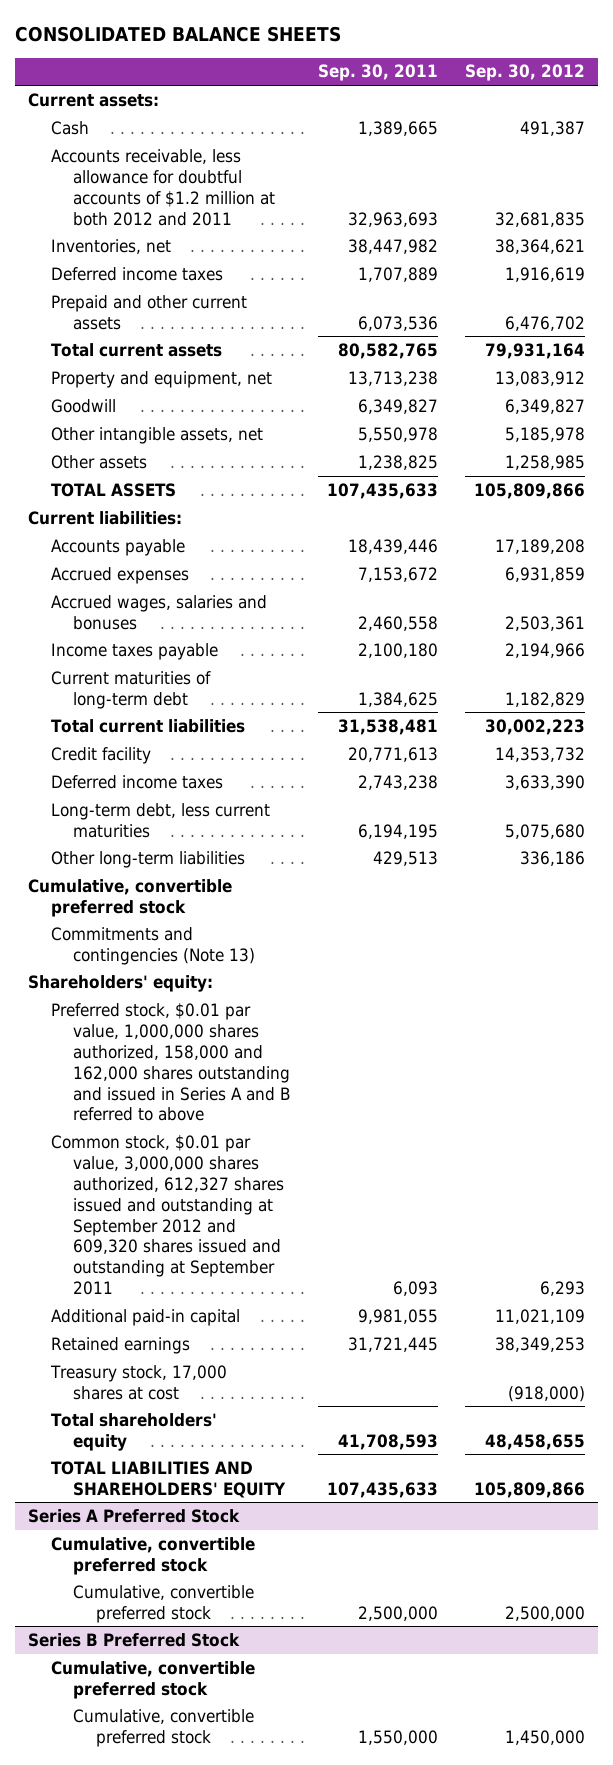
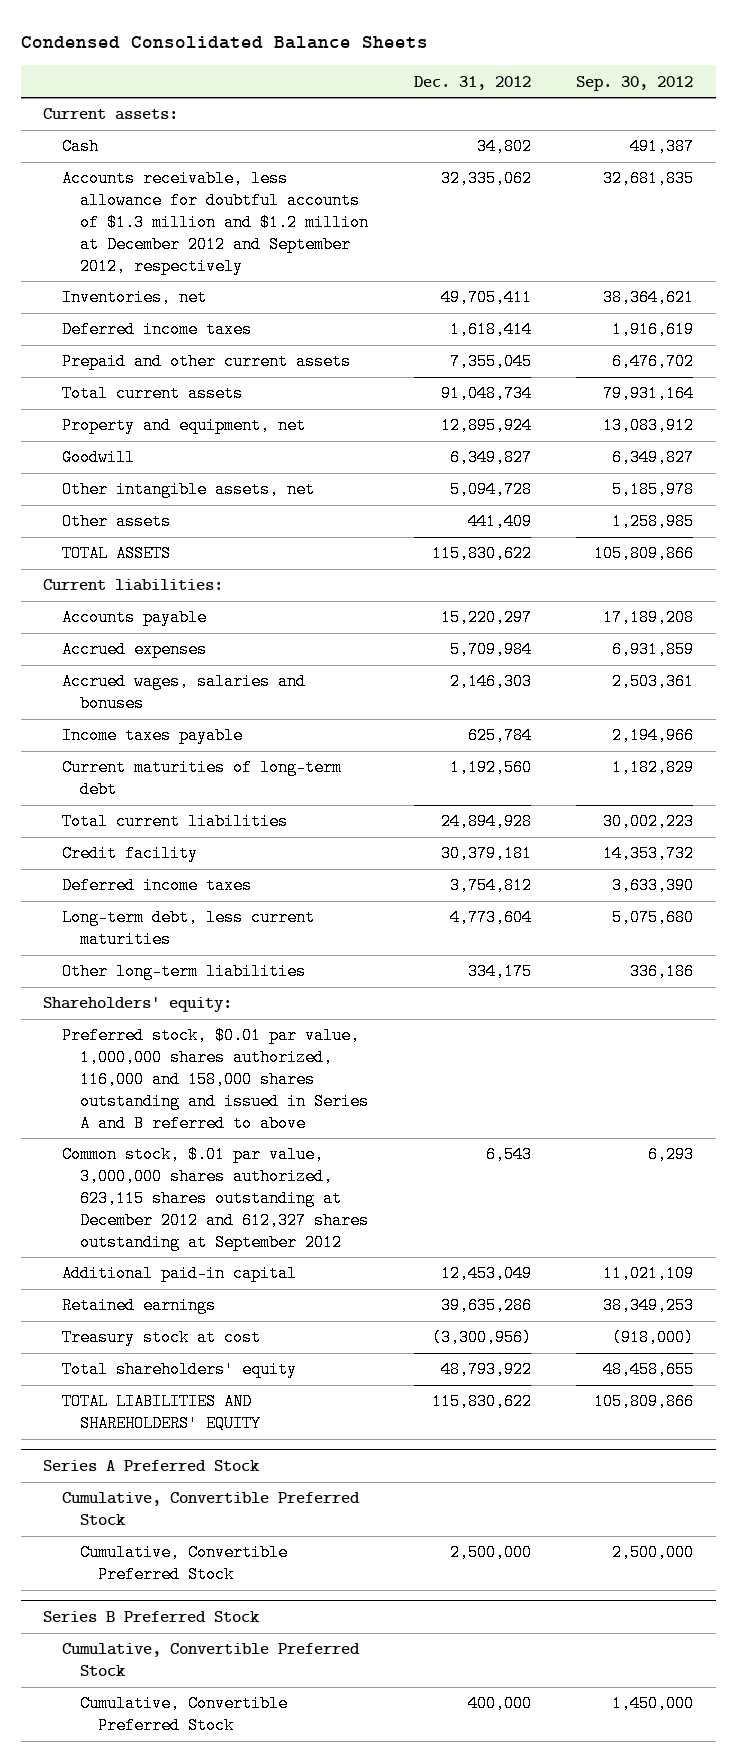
- CONSOLIDATED BALANCE SHEETS
+ Condensed Consolidated Balance Sheets
- | Sep. 30, 2011 | Sep. 30, 2012
+ | Dec. 31, 2012 | Sep. 30, 2012
- Accounts receivable, less allowance for doubtful accounts of $1.2 million at both 2012 and 2011 | 32,963,693 | 32,681,835
+ Accounts receivable, less allowance for doubtful accounts of $1.3 million and $1.2 million at December 2012 and September 2012, respectively | 32,335,062 | 32,681,835
- Cumulative, convertible preferred stock
- Commitments and contingencies (Note 13)
- Preferred stock, $0.01 par value, 1,000,000 shares authorized, 158,000 and 162,000 shares outstanding and issued in Series A and B referred to above
- Common stock, $0.01 par value, 3,000,000 shares authorized, 612,327 shares issued and outstanding at September 2012 and 609,320 shares issued and outstanding at September 2011 | 6,093 | 6,293
+ Preferred stock, $0.01 par value, 1,000,000 shares authorized, 116,000 and 158,000 shares outstanding and issued in Series A and B referred to above
+ Common stock, $.01 par value, 3,000,000 shares authorized, 623,115 shares outstanding at December 2012 and 612,327 shares outstanding at September 2012 | 6,543 | 6,293
- Treasury stock, 17,000 shares at cost | | (918,000)
+ Treasury stock at cost | (3,300,956) | (918,000)
@ Series A Preferred Stock
- Cumulative, convertible preferred stock
- Cumulative, convertible preferred stock | 2,500,000 | 2,500,000
+ Cumulative, Convertible Preferred Stock
+ Cumulative, Convertible Preferred Stock | 2,500,000 | 2,500,000
@ Series B Preferred Stock
- Cumulative, convertible preferred stock
- Cumulative, convertible preferred stock | 1,550,000 | 1,450,000
+ Cumulative, Convertible Preferred Stock
+ Cumulative, Convertible Preferred Stock | 400,000 | 1,450,000

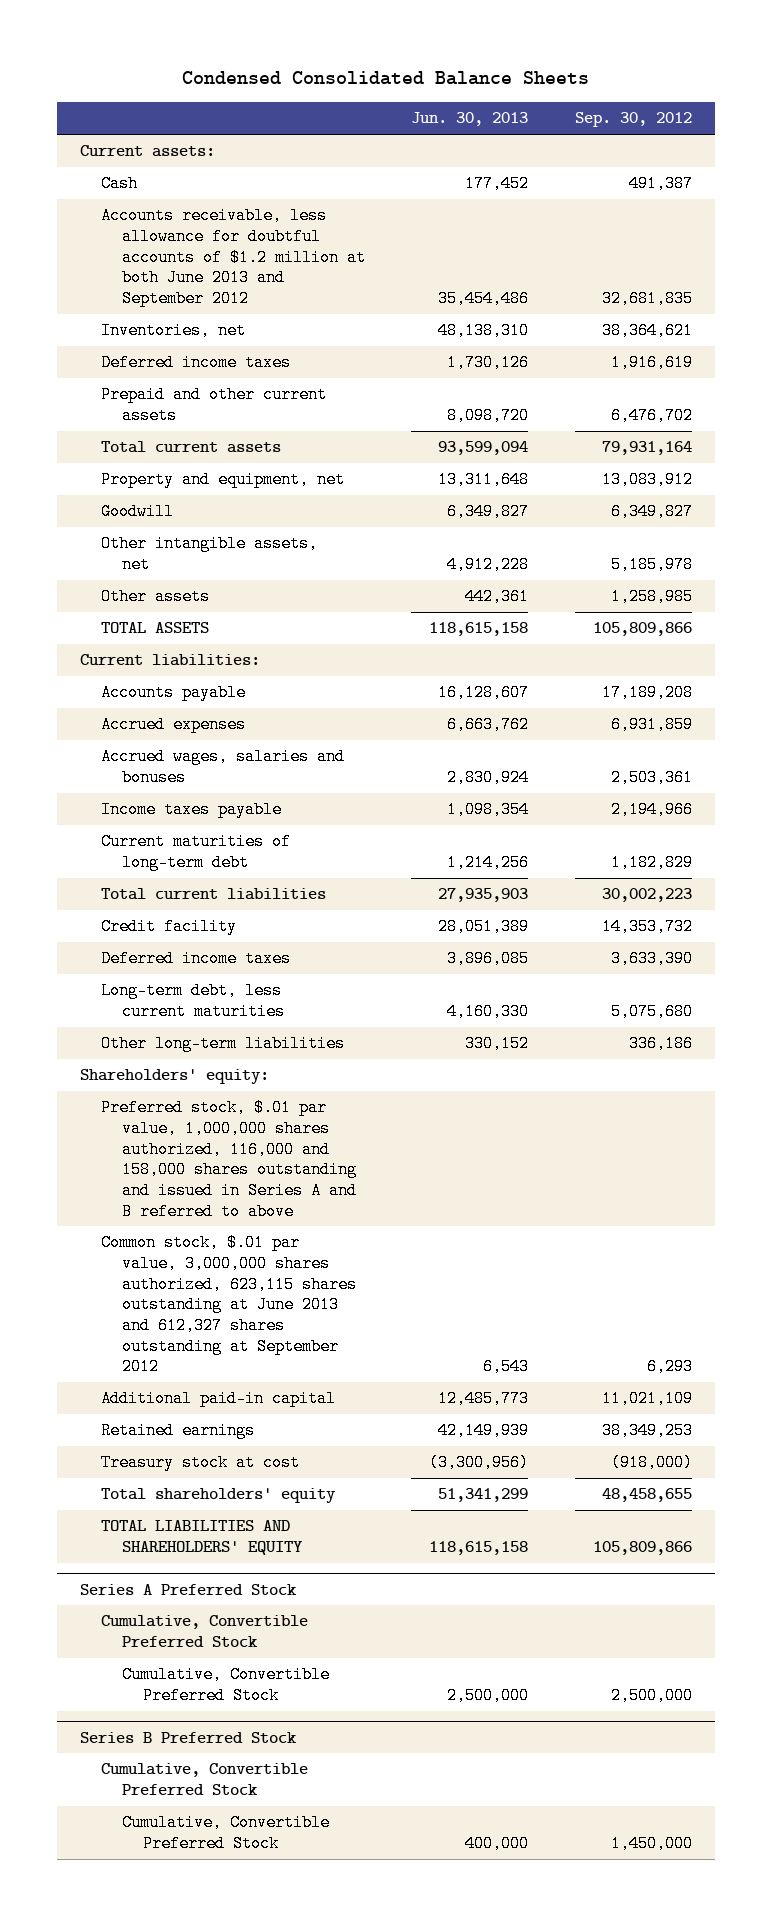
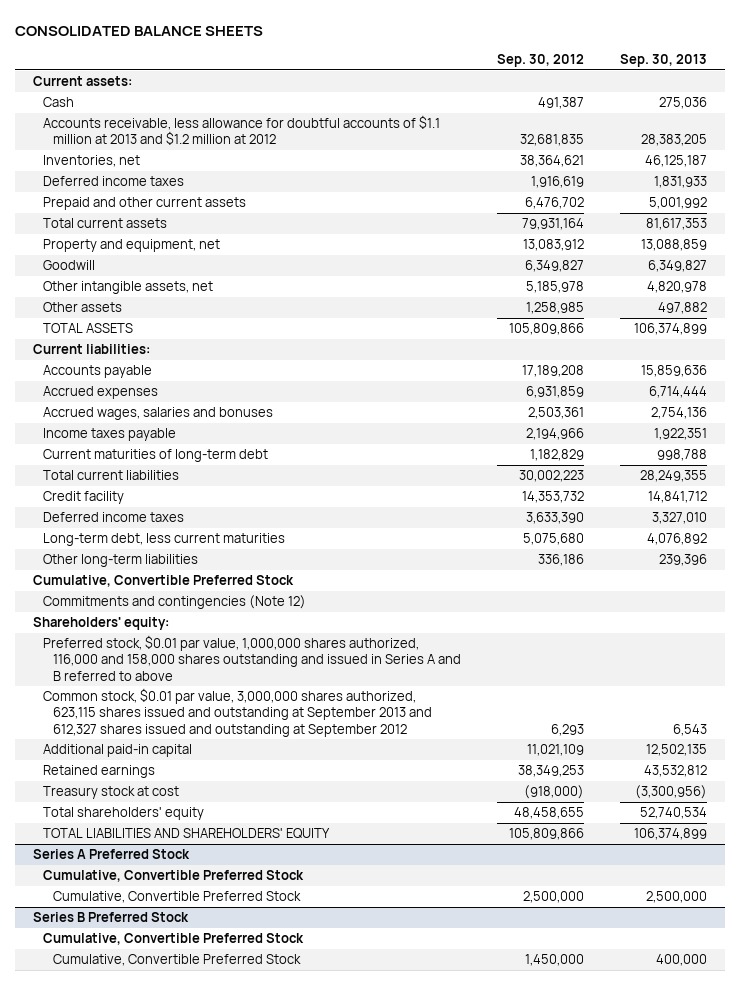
- Condensed Consolidated Balance Sheets
+ CONSOLIDATED BALANCE SHEETS
- | Jun. 30, 2013 | Sep. 30, 2012
+ | Sep. 30, 2012 | Sep. 30, 2013
- Accounts receivable, less allowance for doubtful accounts of $1.2 million at both June 2013 and September 2012 | 35,454,486 | 32,681,835
+ Accounts receivable, less allowance for doubtful accounts of $1.1 million at 2013 and $1.2 million at 2012 | 32,681,835 | 28,383,205
+ Cumulative, Convertible Preferred Stock
+ Commitments and contingencies (Note 12)
- Preferred stock, $.01 par value, 1,000,000 shares authorized, 116,000 and 158,000 shares outstanding and issued in Series A and B referred to above
- Common stock, $.01 par value, 3,000,000 shares authorized, 623,115 shares outstanding at June 2013 and 612,327 shares outstanding at September 2012 | 6,543 | 6,293
+ Preferred stock, $0.01 par value, 1,000,000 shares authorized, 116,000 and 158,000 shares outstanding and issued in Series A and B referred to above
+ Common stock, $0.01 par value, 3,000,000 shares authorized, 623,115 shares issued and outstanding at September 2013 and 612,327 shares issued and outstanding at September 2012 | 6,293 | 6,543

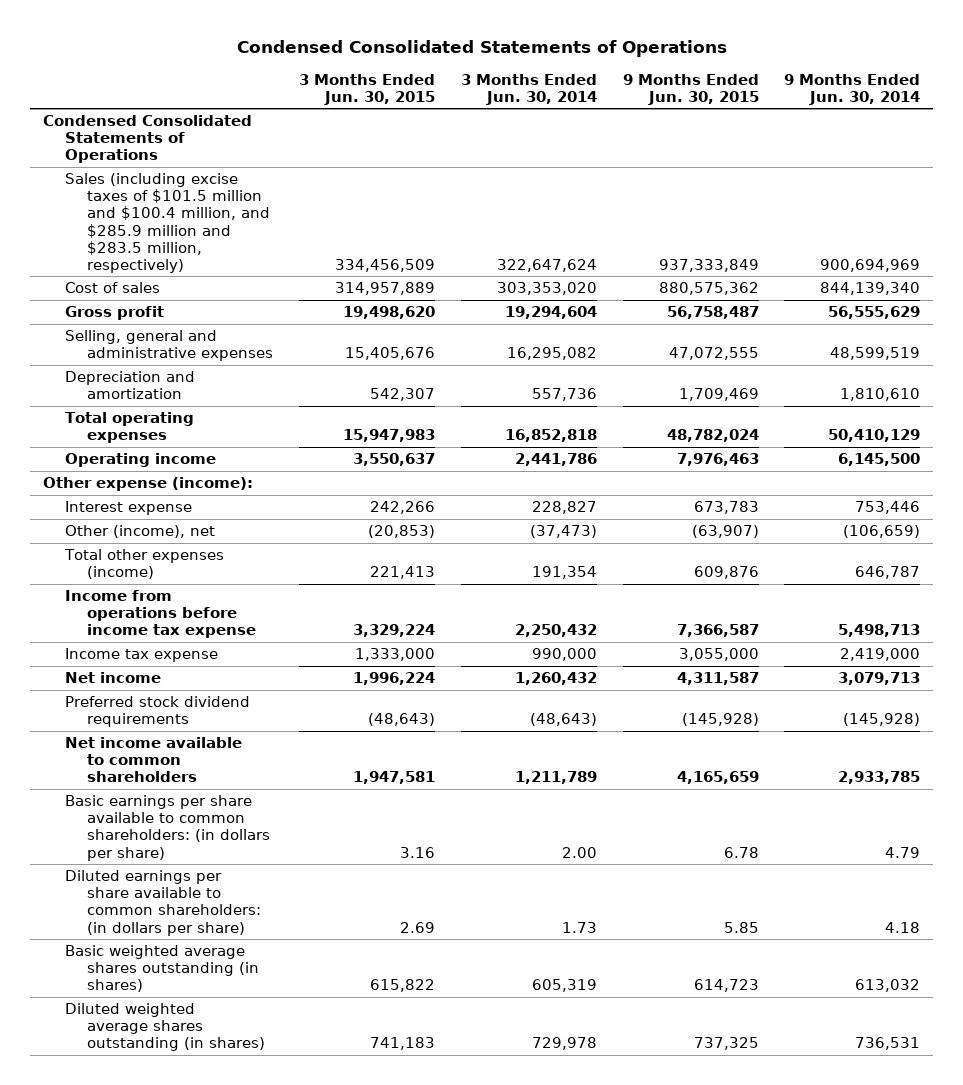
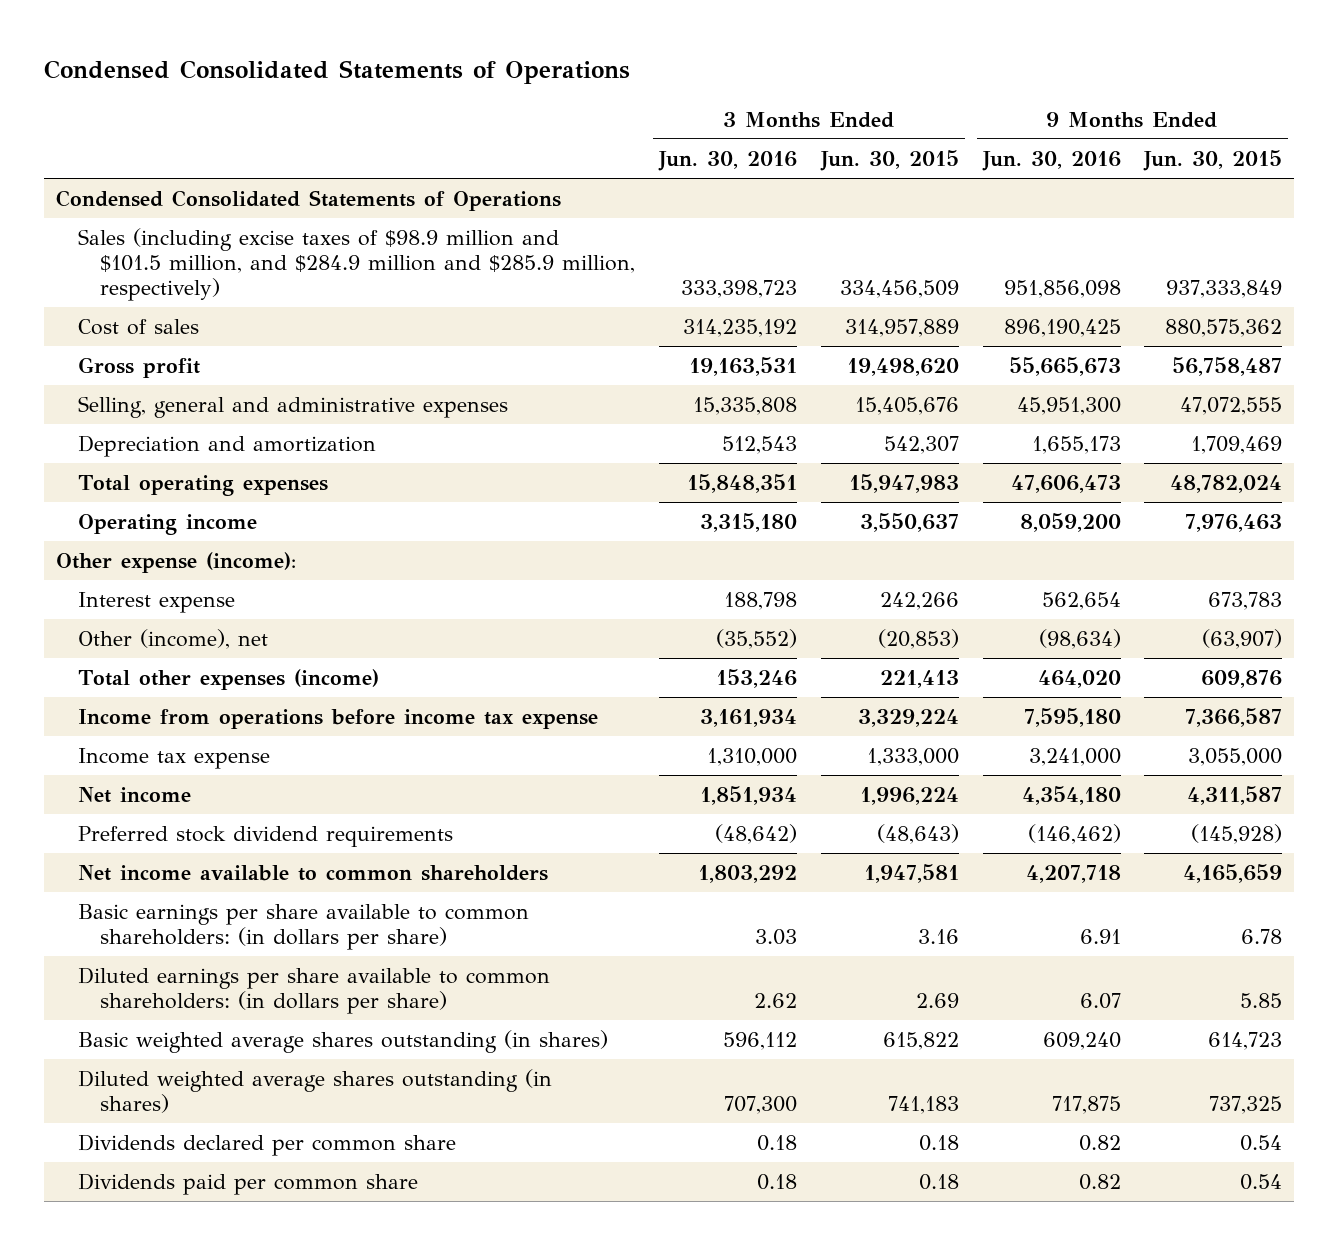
- | 3 Months Ended Jun. 30, 2015 | 3 Months Ended Jun. 30, 2014 | 9 Months Ended Jun. 30, 2015 | 9 Months Ended Jun. 30, 2014
+ | 3 Months Ended Jun. 30, 2016 | 3 Months Ended Jun. 30, 2015 | 9 Months Ended Jun. 30, 2016 | 9 Months Ended Jun. 30, 2015
- Sales (including excise taxes of $101.5 million and $100.4 million, and $285.9 million and $283.5 million, respectively) | 334,456,509 | 322,647,624 | 937,333,849 | 900,694,969
+ Sales (including excise taxes of $98.9 million and $101.5 million, and $284.9 million and $285.9 million, respectively) | 333,398,723 | 334,456,509 | 951,856,098 | 937,333,849
+ Dividends declared per common share | 0.18 | 0.18 | 0.82 | 0.54
+ Dividends paid per common share | 0.18 | 0.18 | 0.82 | 0.54

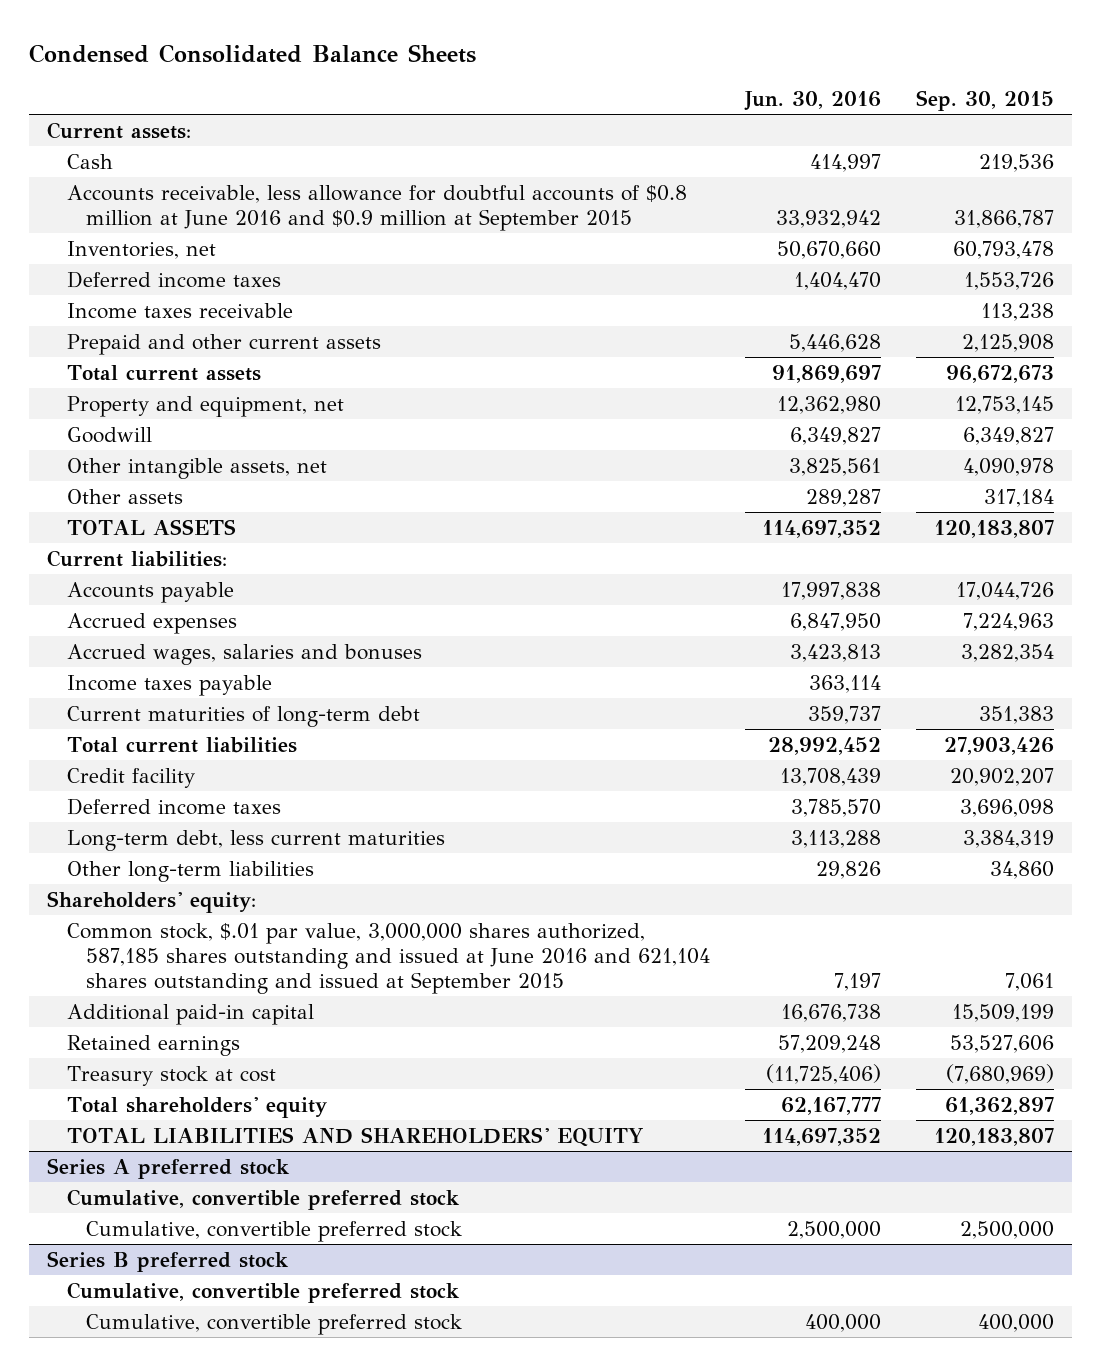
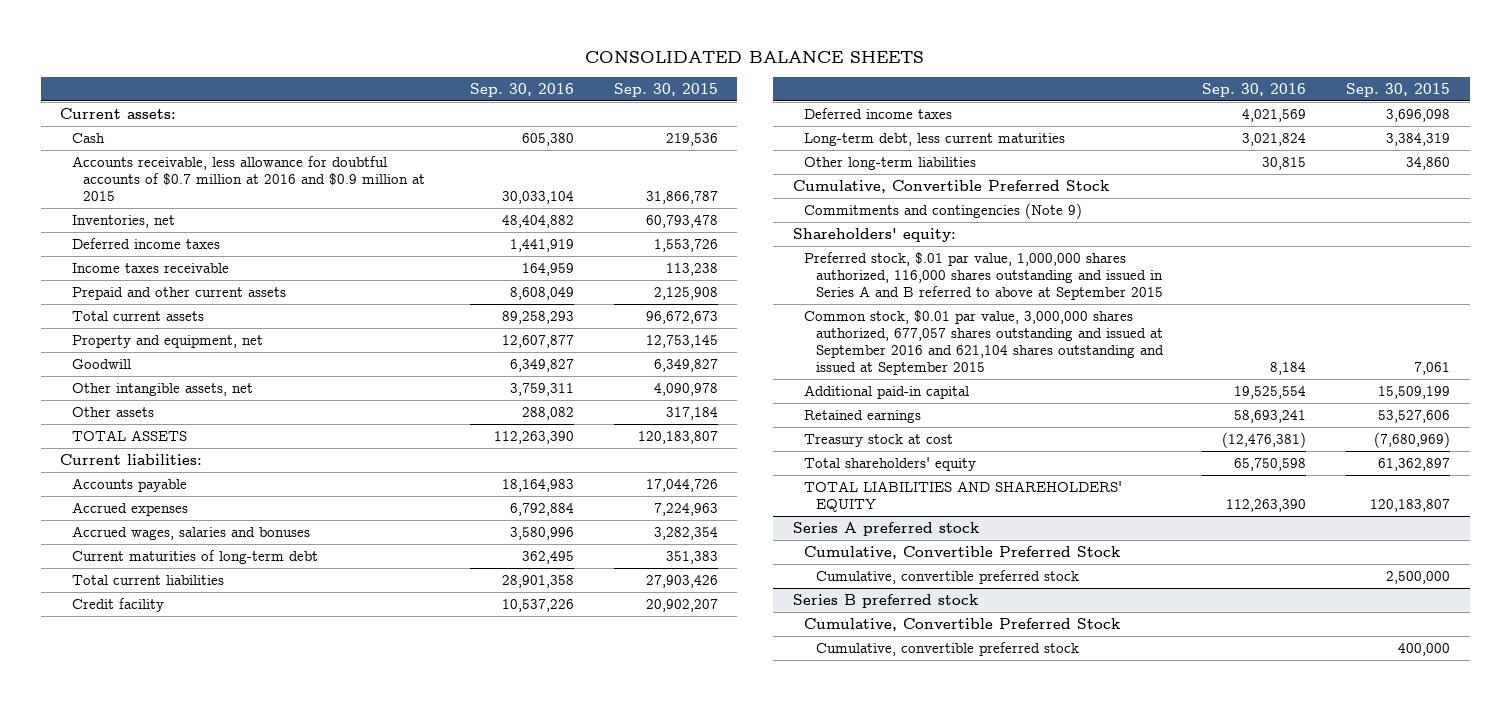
- Condensed Consolidated Balance Sheets
+ CONSOLIDATED BALANCE SHEETS
- | Jun. 30, 2016 | Sep. 30, 2015
+ | Sep. 30, 2016 | Sep. 30, 2015
- Accounts receivable, less allowance for doubtful accounts of $0.8 million at June 2016 and $0.9 million at September 2015 | 33,932,942 | 31,866,787
+ Accounts receivable, less allowance for doubtful accounts of $0.7 million at 2016 and $0.9 million at 2015 | 30,033,104 | 31,866,787
- Income taxes payable | 363,114 |
+ Cumulative, Convertible Preferred Stock
+ Commitments and contingencies (Note 9)
- Common stock, $.01 par value, 3,000,000 shares authorized, 587,185 shares outstanding and issued at June 2016 and 621,104 shares outstanding and issued at September 2015 | 7,197 | 7,061
+ Preferred stock, $.01 par value, 1,000,000 shares authorized, 116,000 shares outstanding and issued in Series A and B referred to above at September 2015
+ Common stock, $0.01 par value, 3,000,000 shares authorized, 677,057 shares outstanding and issued at September 2016 and 621,104 shares outstanding and issued at September 2015 | 8,184 | 7,061
@ Series A preferred stock
- Cumulative, convertible preferred stock
+ Cumulative, Convertible Preferred Stock
@ Series B preferred stock
- Cumulative, convertible preferred stock
+ Cumulative, Convertible Preferred Stock

